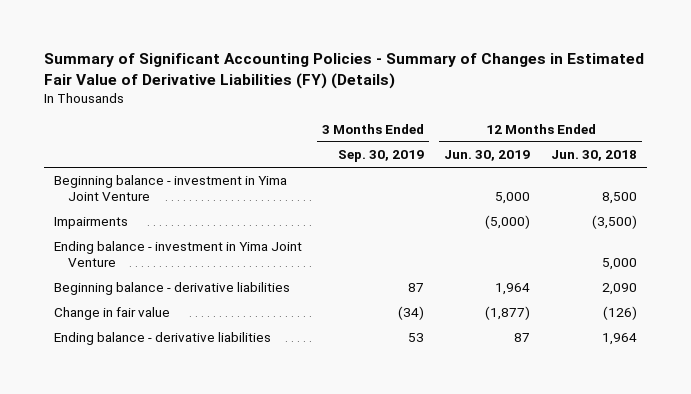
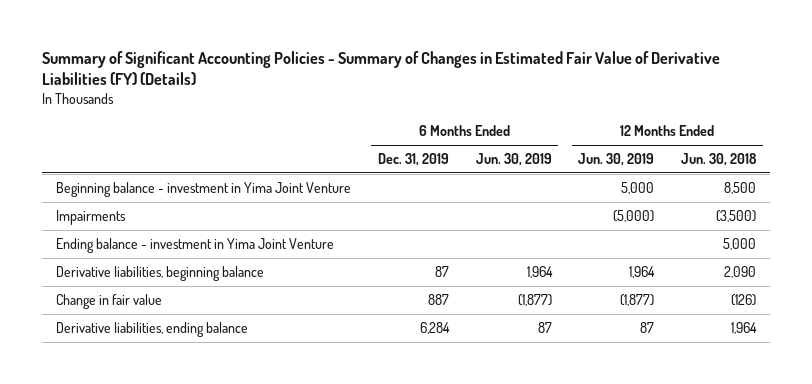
- | 3 Months Ended Sep. 30, 2019 | 12 Months Ended Jun. 30, 2019 | 12 Months Ended Jun. 30, 2018
+ | 6 Months Ended Dec. 31, 2019 | 6 Months Ended Jun. 30, 2019 | 12 Months Ended Jun. 30, 2019 | 12 Months Ended Jun. 30, 2018
- Beginning balance - derivative liabilities | 87 | 1,964 | 2,090
+ Derivative liabilities, beginning balance | 87 | 1,964 | 1,964 | 2,090
- Ending balance - derivative liabilities | 53 | 87 | 1,964
+ Derivative liabilities, ending balance | 6,284 | 87 | 87 | 1,964

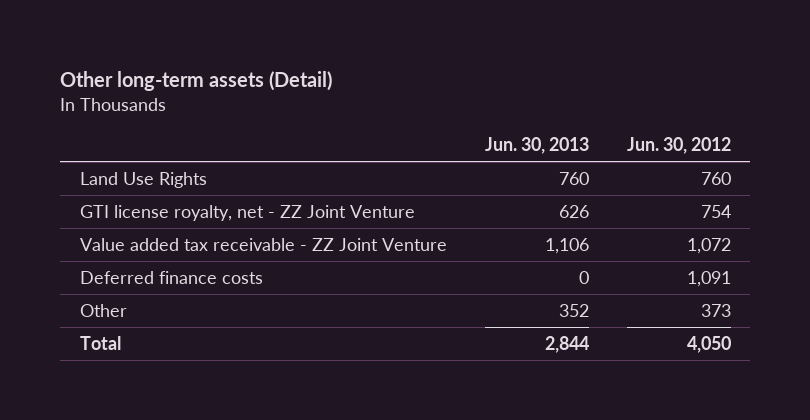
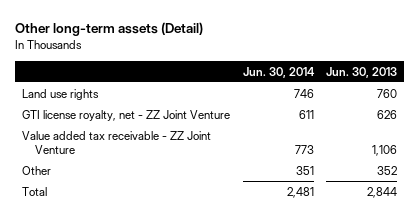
- | Jun. 30, 2013 | Jun. 30, 2012
+ | Jun. 30, 2014 | Jun. 30, 2013
- Land Use Rights | 760 | 760
+ Land use rights | 746 | 760
- Deferred finance costs | 0 | 1,091

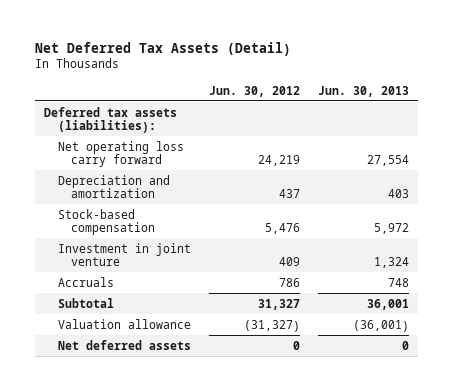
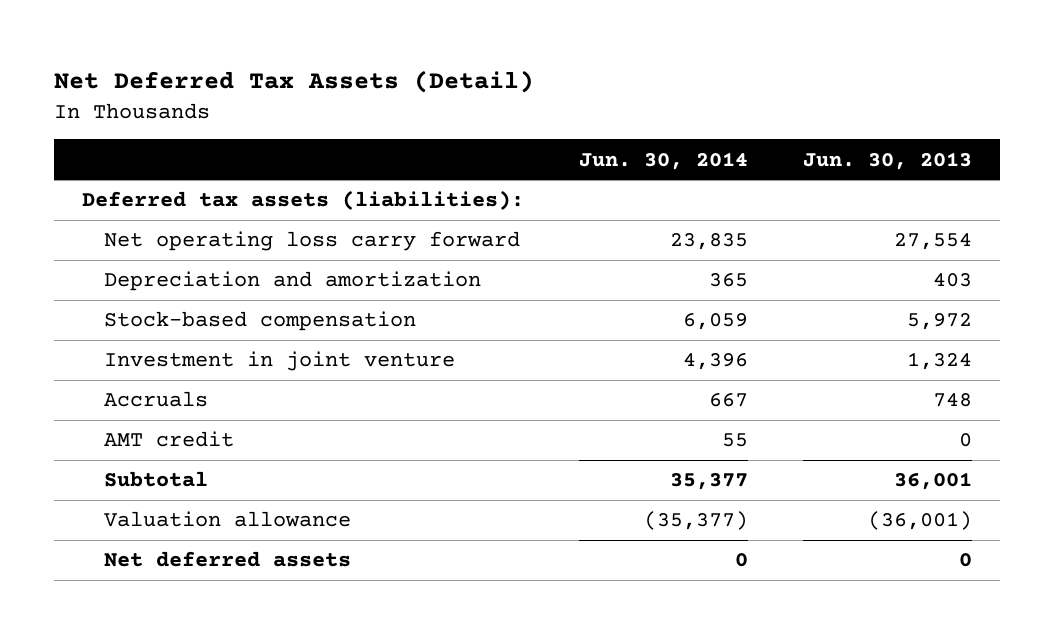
- | Jun. 30, 2012 | Jun. 30, 2013
+ | Jun. 30, 2014 | Jun. 30, 2013
+ AMT credit | 55 | 0

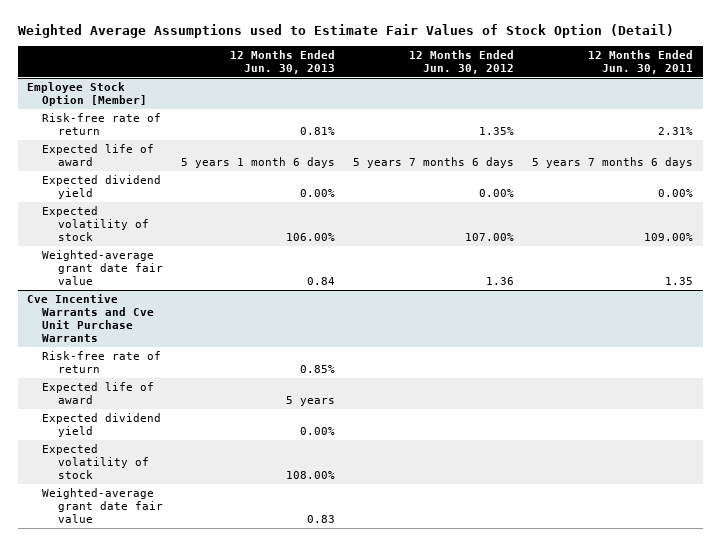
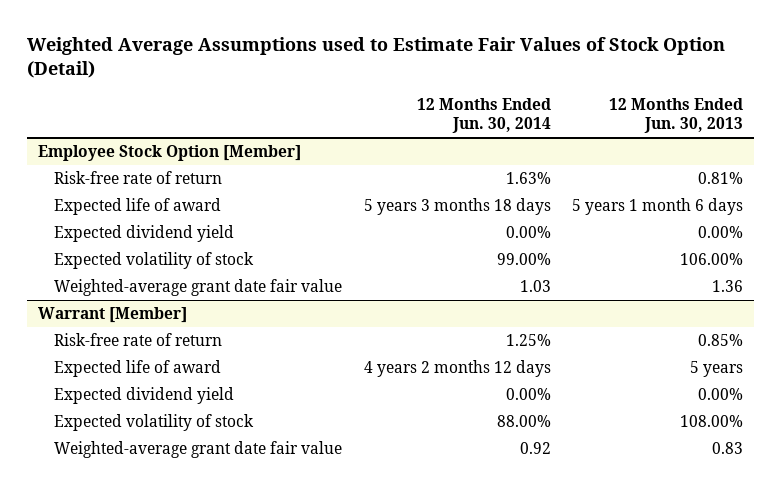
- | 12 Months Ended Jun. 30, 2013 | 12 Months Ended Jun. 30, 2012 | 12 Months Ended Jun. 30, 2011
+ | 12 Months Ended Jun. 30, 2014 | 12 Months Ended Jun. 30, 2013
@ Employee Stock Option [Member]
- Weighted-average grant date fair value | 0.84 | 1.36 | 1.35
- Cve Incentive Warrants and Cve Unit Purchase Warrants
@ Employee Stock Option [Member]
+ Weighted-average grant date fair value | 1.03 | 1.36
+ Warrant [Member]

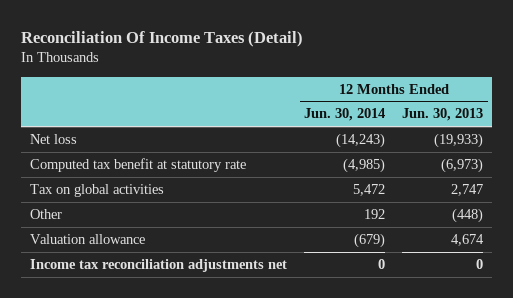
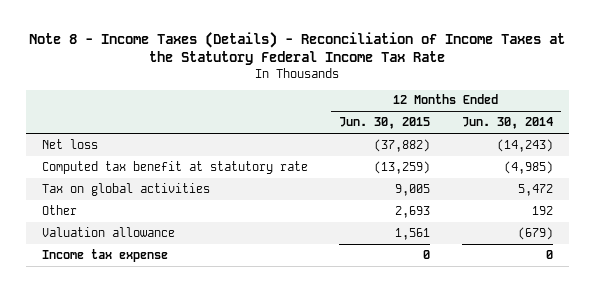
- Reconciliation Of Income Taxes (Detail)
+ Note 8 - Income Taxes (Details) - Reconciliation of Income Taxes at the Statutory Federal Income Tax Rate
- | 12 Months Ended Jun. 30, 2014 | 12 Months Ended Jun. 30, 2013
+ | 12 Months Ended Jun. 30, 2015 | 12 Months Ended Jun. 30, 2014
- Income tax reconciliation adjustments net | 0 | 0
+ Income tax expense | 0 | 0

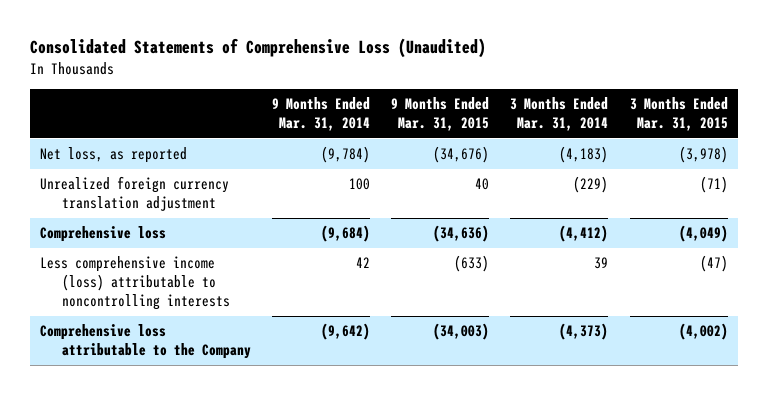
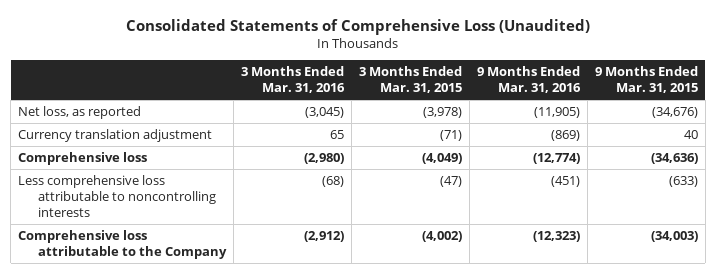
- | 9 Months Ended Mar. 31, 2014 | 9 Months Ended Mar. 31, 2015 | 3 Months Ended Mar. 31, 2014 | 3 Months Ended Mar. 31, 2015
+ | 3 Months Ended Mar. 31, 2016 | 3 Months Ended Mar. 31, 2015 | 9 Months Ended Mar. 31, 2016 | 9 Months Ended Mar. 31, 2015
- Unrealized foreign currency translation adjustment | 100 | 40 | (229) | (71)
+ Currency translation adjustment | 65 | (71) | (869) | 40
- Less comprehensive income (loss) attributable to noncontrolling interests | 42 | (633) | 39 | (47)
+ Less comprehensive loss attributable to noncontrolling interests | (68) | (47) | (451) | (633)

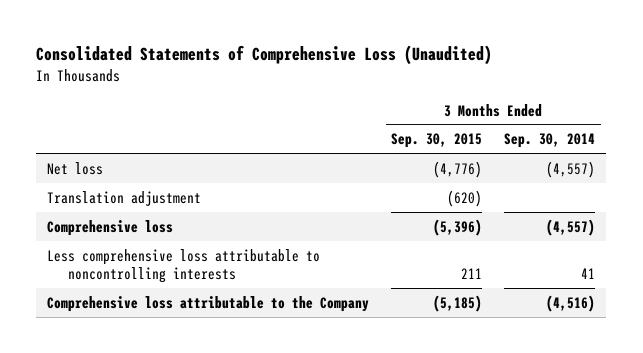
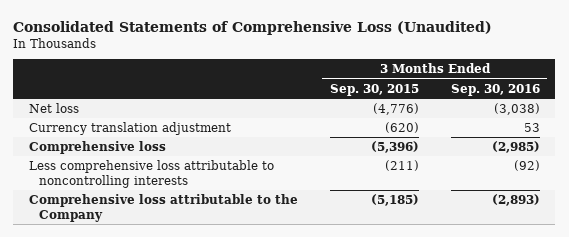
- | 3 Months Ended Sep. 30, 2015 | 3 Months Ended Sep. 30, 2014
+ | 3 Months Ended Sep. 30, 2015 | 3 Months Ended Sep. 30, 2016
- Translation adjustment | (620) |
+ Currency translation adjustment | (620) | 53
- Less comprehensive loss attributable to noncontrolling interests | 211 | 41
+ Less comprehensive loss attributable to noncontrolling interests | (211) | (92)

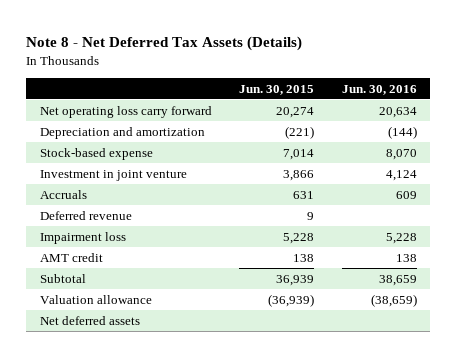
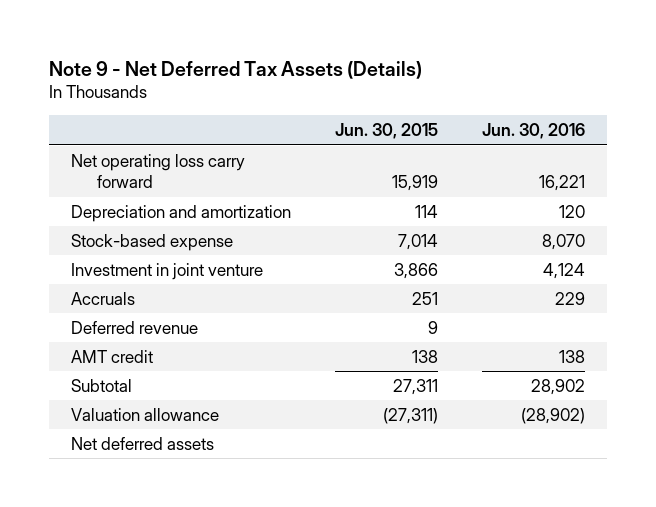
- Note 8 - Net Deferred Tax Assets (Details)
+ Note 9 - Net Deferred Tax Assets (Details)
- Net operating loss carry forward | 20,274 | 20,634
- Depreciation and amortization | (221) | (144)
+ Net operating loss carry forward | 15,919 | 16,221
+ Depreciation and amortization | 114 | 120
- Accruals | 631 | 609
+ Accruals | 251 | 229
- Impairment loss | 5,228 | 5,228
- Subtotal | 36,939 | 38,659
- Valuation allowance | (36,939) | (38,659)
+ Subtotal | 27,311 | 28,902
+ Valuation allowance | (27,311) | (28,902)

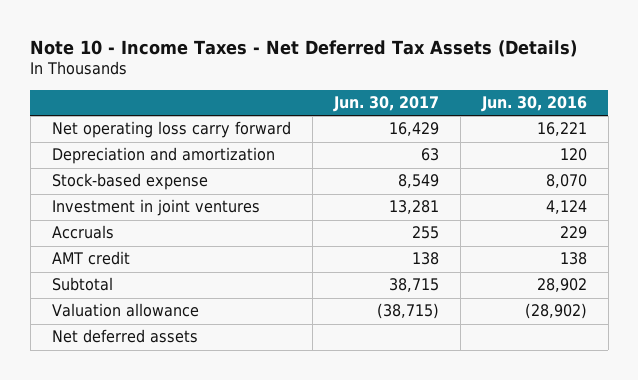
- Note 9 - Net Deferred Tax Assets (Details)
+ Note 10 - Income Taxes - Net Deferred Tax Assets (Details)
- | Jun. 30, 2015 | Jun. 30, 2016
+ | Jun. 30, 2017 | Jun. 30, 2016
- Investment in joint venture | 3,866 | 4,124
+ Investment in joint ventures | 13,281 | 4,124
- Deferred revenue | 9 |

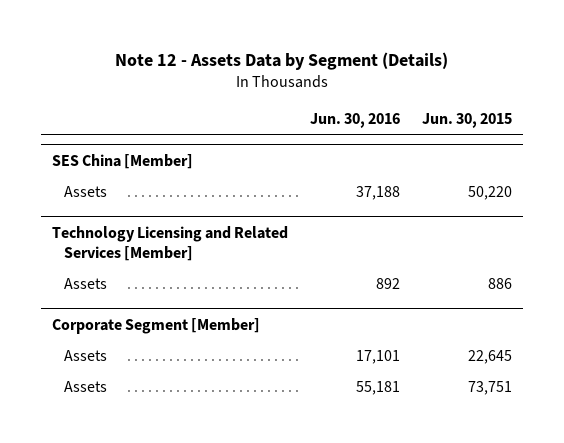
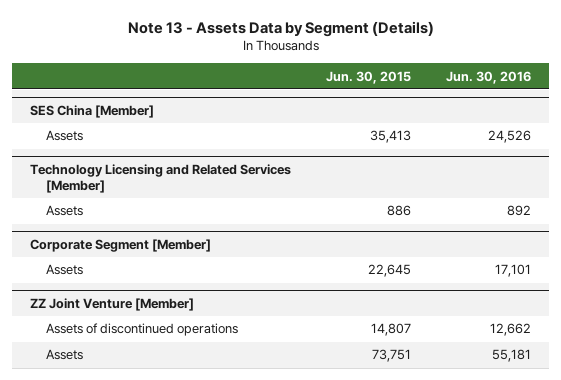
- Note 12 - Assets Data by Segment (Details)
+ Note 13 - Assets Data by Segment (Details)
- | Jun. 30, 2016 | Jun. 30, 2015
+ | Jun. 30, 2015 | Jun. 30, 2016
@ SES China [Member]
- Assets | 37,188 | 50,220
+ Assets | 35,413 | 24,526
+ ZZ Joint Venture [Member]
+ Assets of discontinued operations | 14,807 | 12,662

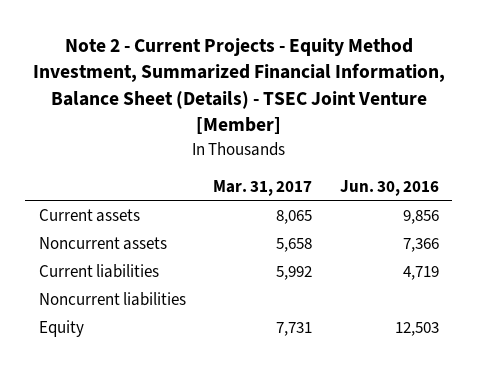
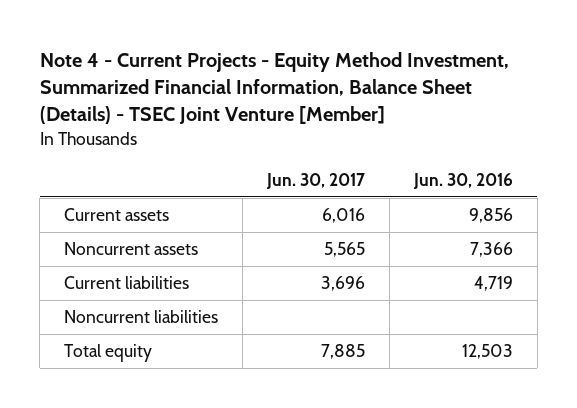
- Note 2 - Current Projects - Equity Method Investment, Summarized Financial Information, Balance Sheet (Details) - TSEC Joint Venture [Member]
+ Note 4 - Current Projects - Equity Method Investment, Summarized Financial Information, Balance Sheet (Details) - TSEC Joint Venture [Member]
- | Mar. 31, 2017 | Jun. 30, 2016
+ | Jun. 30, 2017 | Jun. 30, 2016
- Equity | 7,731 | 12,503
+ Total equity | 7,885 | 12,503

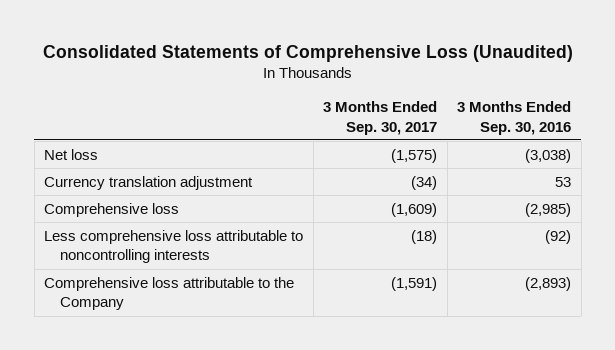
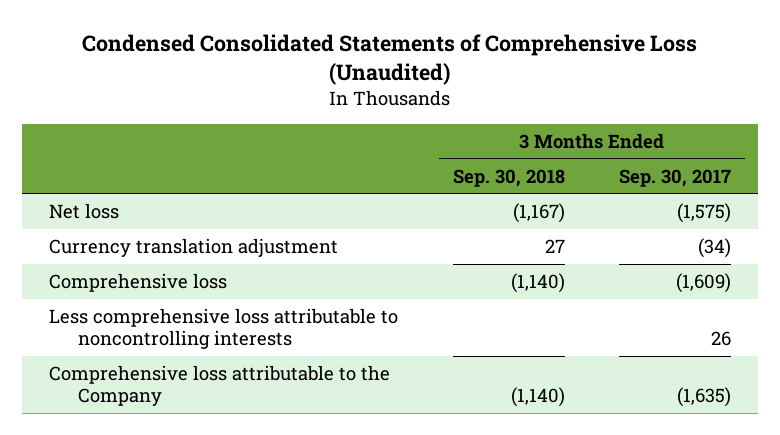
- Consolidated Statements of Comprehensive Loss (Unaudited)
+ Condensed Consolidated Statements of Comprehensive Loss (Unaudited)
- | 3 Months Ended Sep. 30, 2017 | 3 Months Ended Sep. 30, 2016
+ | 3 Months Ended Sep. 30, 2018 | 3 Months Ended Sep. 30, 2017
- Less comprehensive loss attributable to noncontrolling interests | (18) | (92)
- Comprehensive loss attributable to the Company | (1,591) | (2,893)
+ Less comprehensive loss attributable to noncontrolling interests | | 26
+ Comprehensive loss attributable to the Company | (1,140) | (1,635)

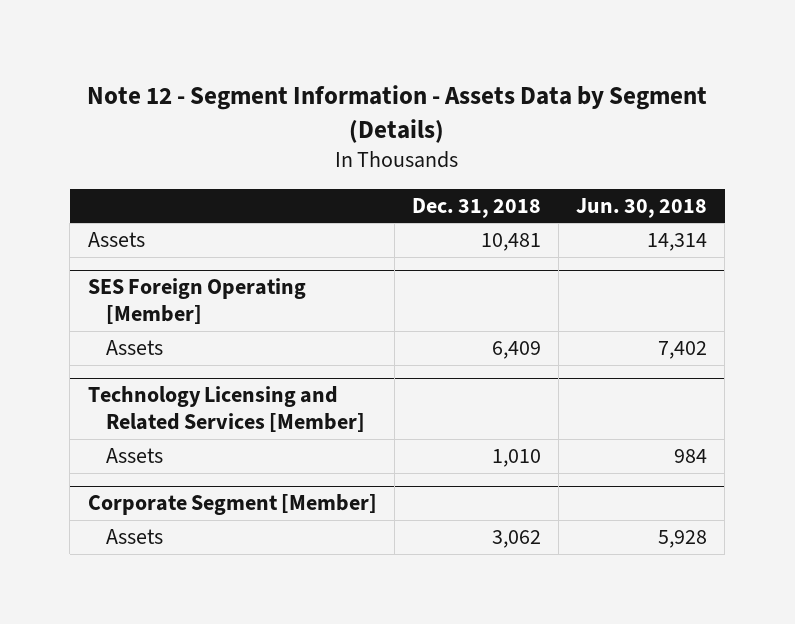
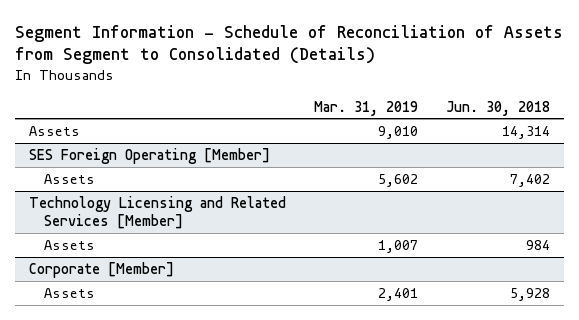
- Note 12 - Segment Information - Assets Data by Segment (Details)
+ Segment Information - Schedule of Reconciliation of Assets from Segment to Consolidated (Details)
- | Dec. 31, 2018 | Jun. 30, 2018
+ | Mar. 31, 2019 | Jun. 30, 2018
- Corporate Segment [Member]
+ Corporate [Member]

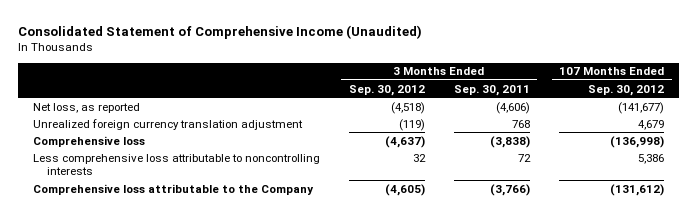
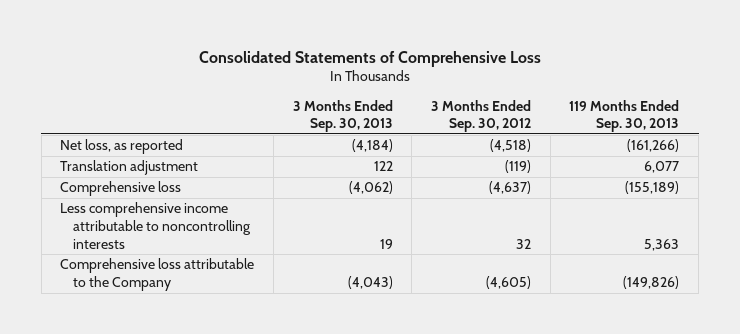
- Consolidated Statement of Comprehensive Income (Unaudited)
+ Consolidated Statements of Comprehensive Loss
- | 3 Months Ended Sep. 30, 2012 | 3 Months Ended Sep. 30, 2011 | 107 Months Ended Sep. 30, 2012
+ | 3 Months Ended Sep. 30, 2013 | 3 Months Ended Sep. 30, 2012 | 119 Months Ended Sep. 30, 2013
- Unrealized foreign currency translation adjustment | (119) | 768 | 4,679
+ Translation adjustment | 122 | (119) | 6,077
- Less comprehensive loss attributable to noncontrolling interests | 32 | 72 | 5,386
+ Less comprehensive income attributable to noncontrolling interests | 19 | 32 | 5,363

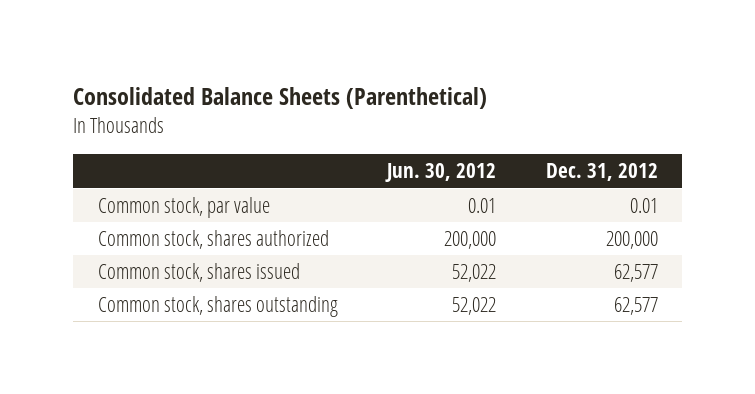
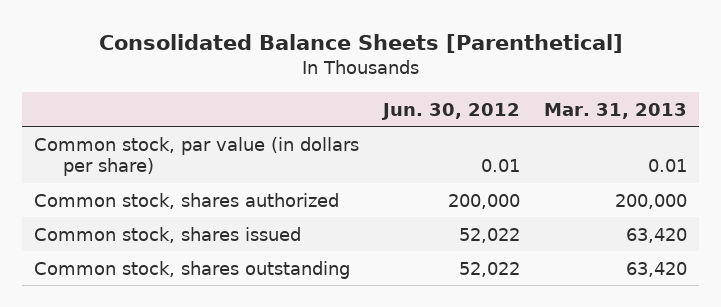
- Consolidated Balance Sheets (Parenthetical)
+ Consolidated Balance Sheets [Parenthetical]
- | Jun. 30, 2012 | Dec. 31, 2012
+ | Jun. 30, 2012 | Mar. 31, 2013
- Common stock, par value | 0.01 | 0.01
+ Common stock, par value (in dollars per share) | 0.01 | 0.01

